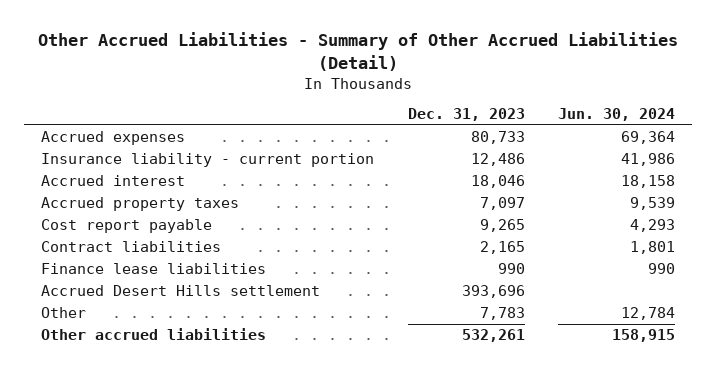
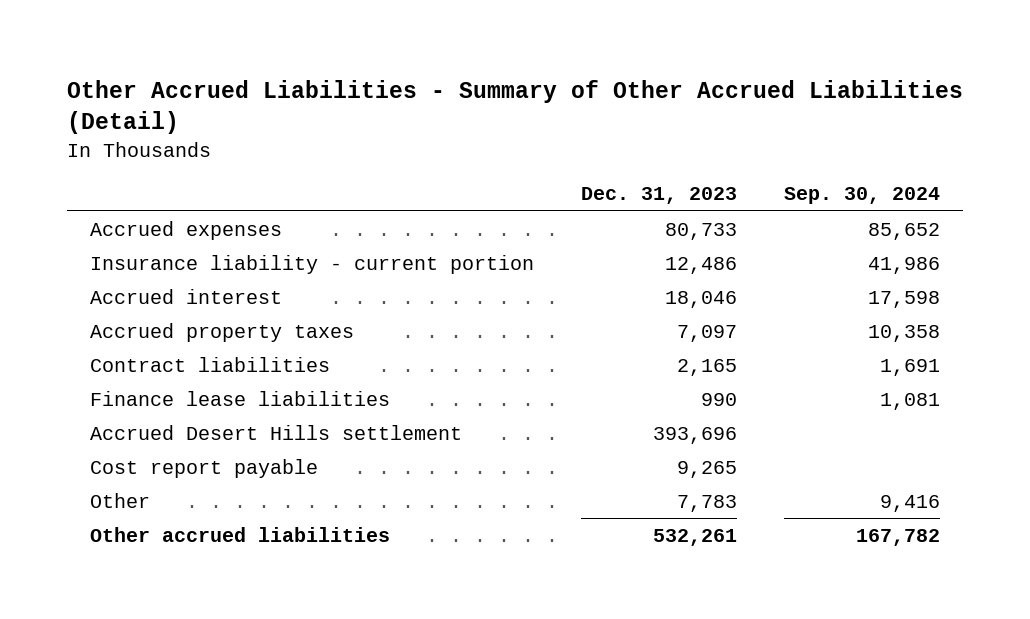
- | Dec. 31, 2023 | Jun. 30, 2024
+ | Dec. 31, 2023 | Sep. 30, 2024
moved down: Cost report payable | 9,265 |

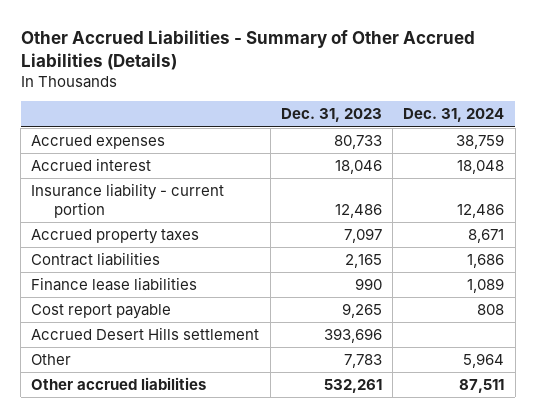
- Other Accrued Liabilities - Summary of Other Accrued Liabilities (Detail)
+ Other Accrued Liabilities - Summary of Other Accrued Liabilities (Details)
- | Dec. 31, 2023 | Sep. 30, 2024
+ | Dec. 31, 2023 | Dec. 31, 2024
moved down: Insurance liability - current portion | 12,486 | 12,486
moved down: Accrued Desert Hills settlement | 393,696 |

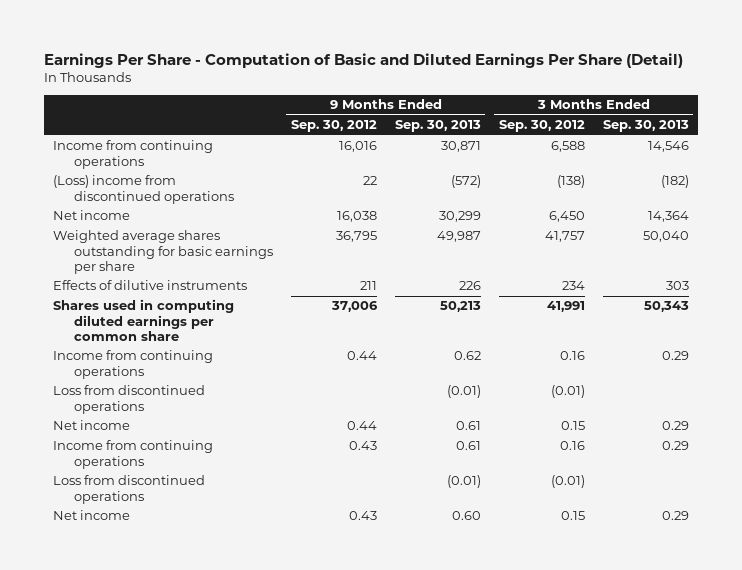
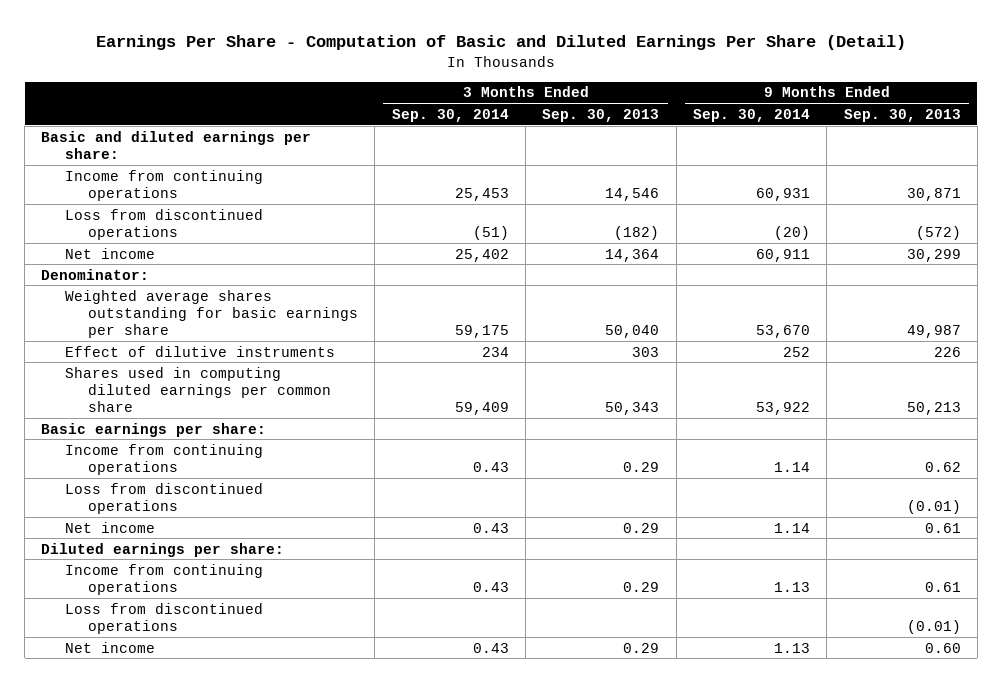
- | 9 Months Ended Sep. 30, 2012 | 9 Months Ended Sep. 30, 2013 | 3 Months Ended Sep. 30, 2012 | 3 Months Ended Sep. 30, 2013
+ | 3 Months Ended Sep. 30, 2014 | 3 Months Ended Sep. 30, 2013 | 9 Months Ended Sep. 30, 2014 | 9 Months Ended Sep. 30, 2013
+ Basic and diluted earnings per share:
- (Loss) income from discontinued operations | 22 | (572) | (138) | (182)
+ Loss from discontinued operations | (51) | (182) | (20) | (572)
+ Denominator:
- Effects of dilutive instruments | 211 | 226 | 234 | 303
+ Effect of dilutive instruments | 234 | 303 | 252 | 226
+ Basic earnings per share:
+ Diluted earnings per share:

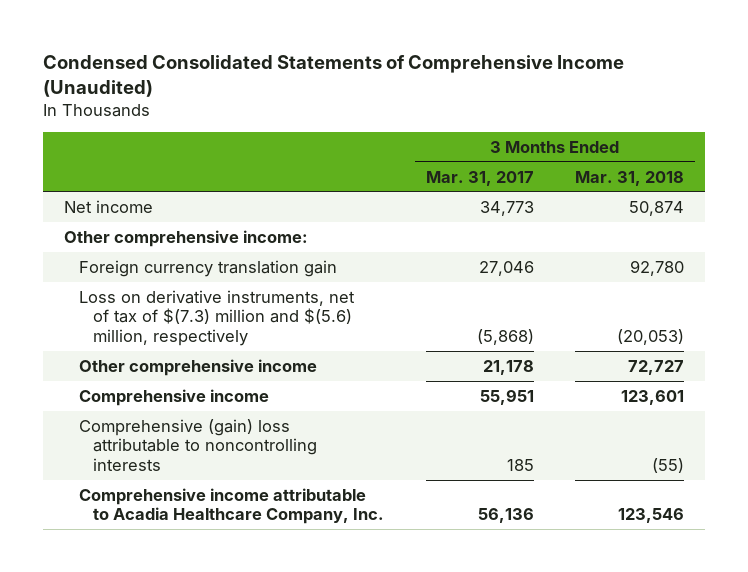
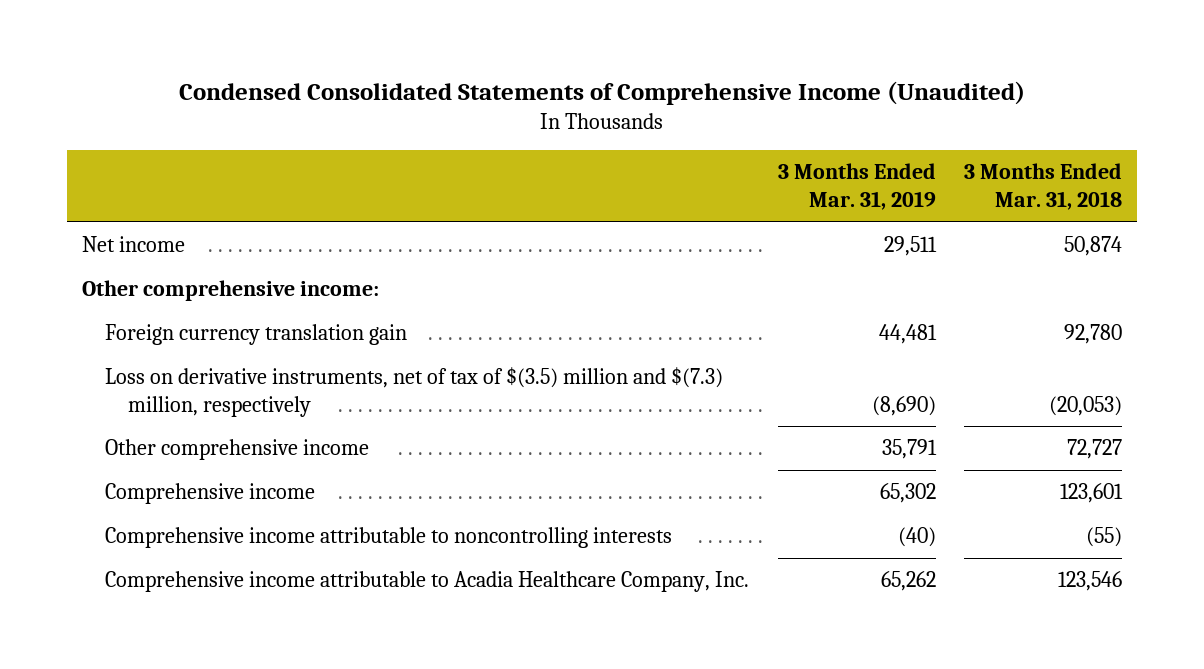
- | 3 Months Ended Mar. 31, 2017 | 3 Months Ended Mar. 31, 2018
+ | 3 Months Ended Mar. 31, 2019 | 3 Months Ended Mar. 31, 2018
- Loss on derivative instruments, net of tax of $(7.3) million and $(5.6) million, respectively | (5,868) | (20,053)
+ Loss on derivative instruments, net of tax of $(3.5) million and $(7.3) million, respectively | (8,690) | (20,053)
- Comprehensive (gain) loss attributable to noncontrolling interests | 185 | (55)
+ Comprehensive income attributable to noncontrolling interests | (40) | (55)

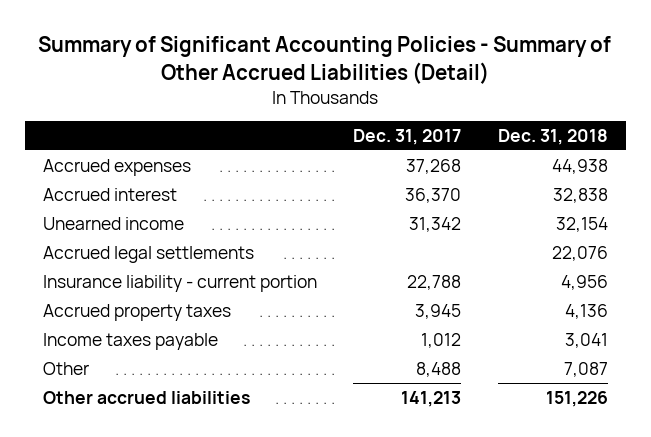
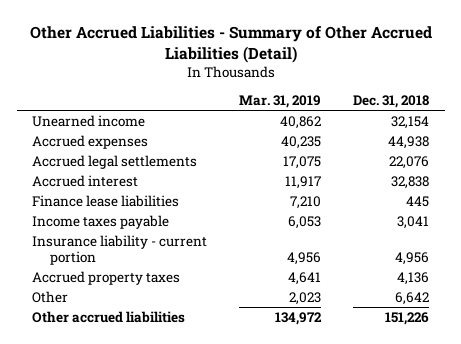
- Summary of Significant Accounting Policies - Summary of Other Accrued Liabilities (Detail)
+ Other Accrued Liabilities - Summary of Other Accrued Liabilities (Detail)
- | Dec. 31, 2017 | Dec. 31, 2018
+ | Mar. 31, 2019 | Dec. 31, 2018
moved down: Accrued expenses | 40,235 | 44,938
moved down: Accrued interest | 11,917 | 32,838
+ Finance lease liabilities | 7,210 | 445
moved up: Income taxes payable | 6,053 | 3,041
- Other | 8,488 | 7,087
+ Other | 2,023 | 6,642

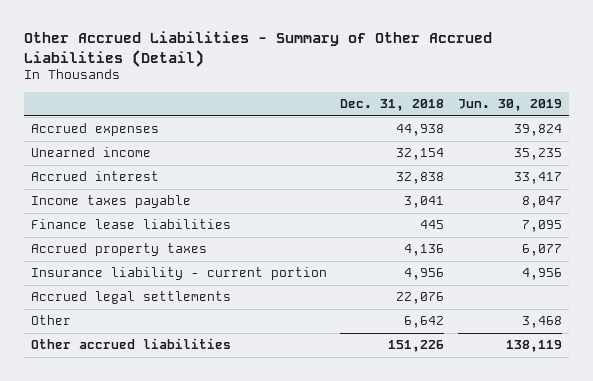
- | Mar. 31, 2019 | Dec. 31, 2018
+ | Dec. 31, 2018 | Jun. 30, 2019
moved down: Unearned income | 32,154 | 35,235
moved down: Finance lease liabilities | 445 | 7,095
moved down: Insurance liability - current portion | 4,956 | 4,956
moved down: Accrued legal settlements | 22,076 |

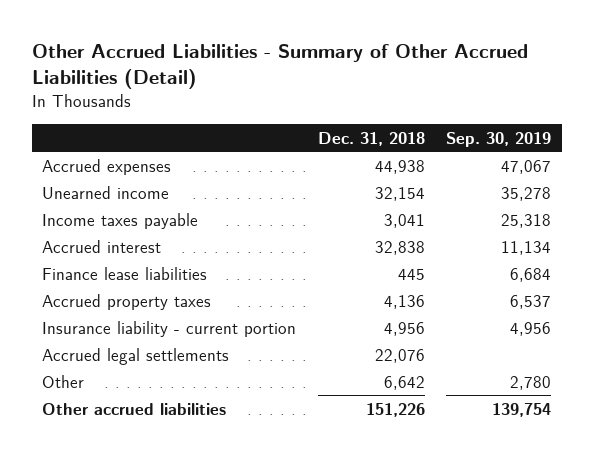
- | Dec. 31, 2018 | Jun. 30, 2019
+ | Dec. 31, 2018 | Sep. 30, 2019
moved down: Accrued interest | 32,838 | 11,134

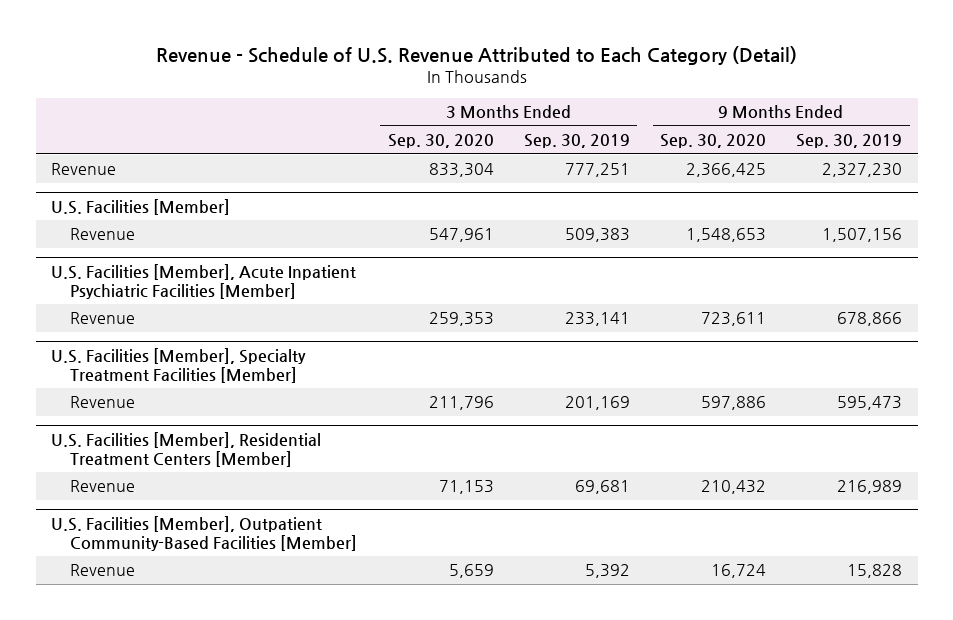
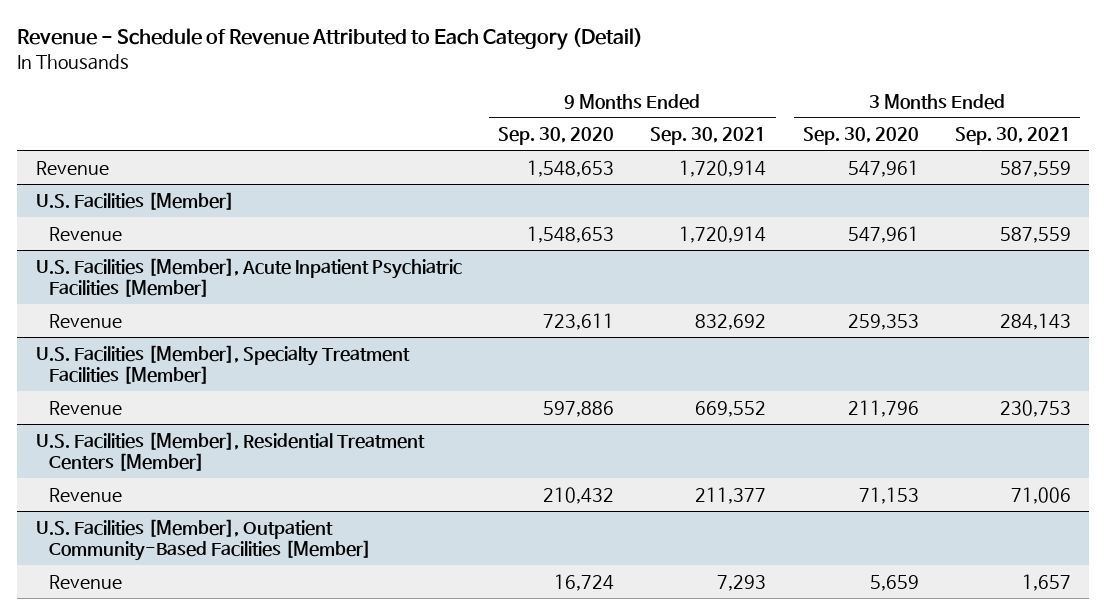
- Revenue - Schedule of U.S. Revenue Attributed to Each Category (Detail)
+ Revenue - Schedule of Revenue Attributed to Each Category (Detail)
- | 3 Months Ended Sep. 30, 2020 | 3 Months Ended Sep. 30, 2019 | 9 Months Ended Sep. 30, 2020 | 9 Months Ended Sep. 30, 2019
+ | 9 Months Ended Sep. 30, 2020 | 9 Months Ended Sep. 30, 2021 | 3 Months Ended Sep. 30, 2020 | 3 Months Ended Sep. 30, 2021
- Revenue | 833,304 | 777,251 | 2,366,425 | 2,327,230
+ Revenue | 1,548,653 | 1,720,914 | 547,961 | 587,559

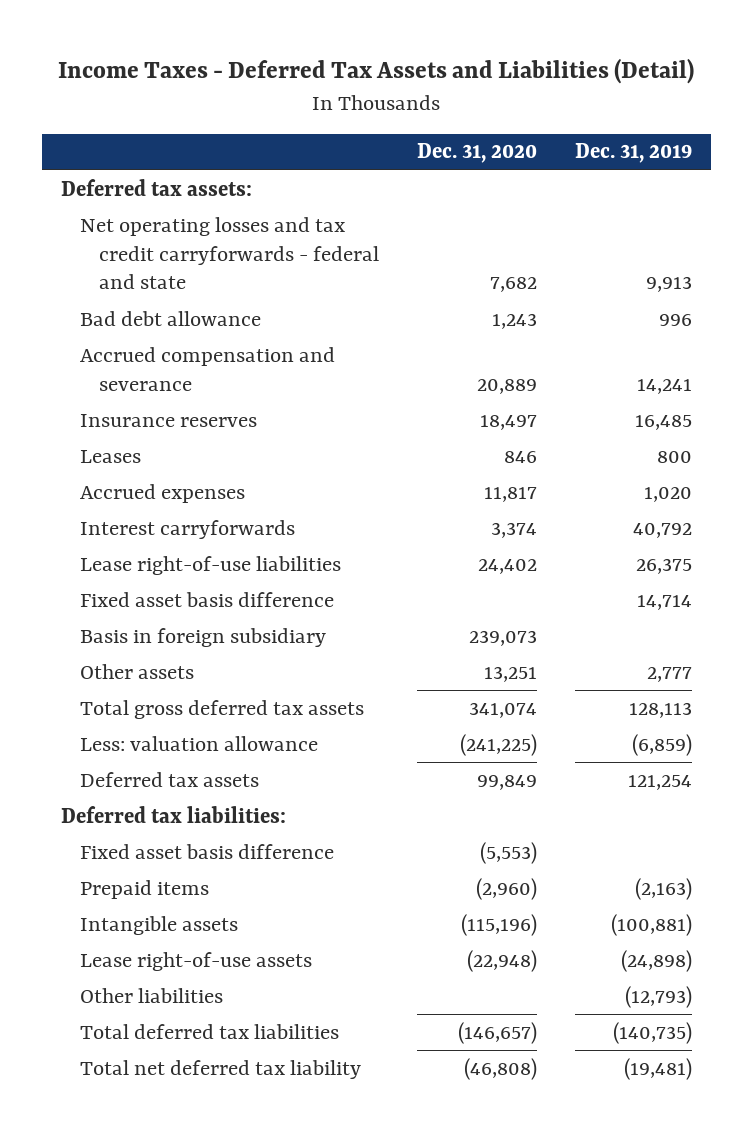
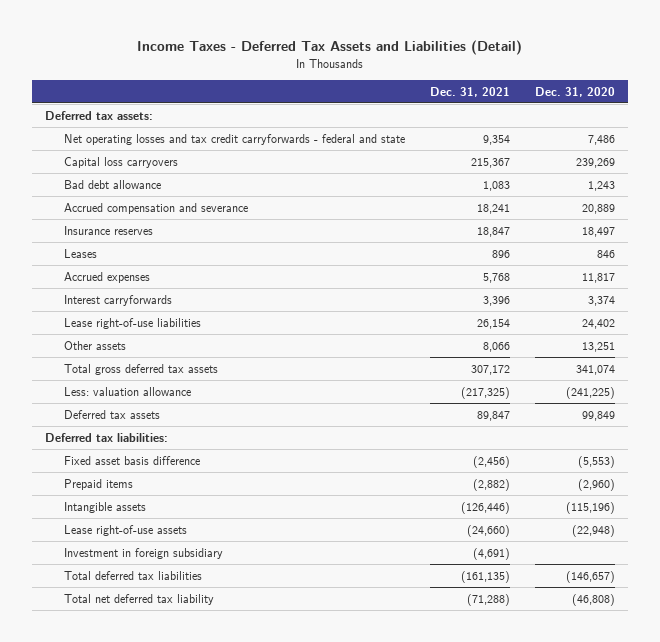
- | Dec. 31, 2020 | Dec. 31, 2019
+ | Dec. 31, 2021 | Dec. 31, 2020
- Net operating losses and tax credit carryforwards - federal and state | 7,682 | 9,913
+ Net operating losses and tax credit carryforwards - federal and state | 9,354 | 7,486
+ Capital loss carryovers | 215,367 | 239,269
- Fixed asset basis difference | | 14,714
- Basis in foreign subsidiary | 239,073 |
- Other liabilities | | (12,793)
+ Investment in foreign subsidiary | (4,691) |

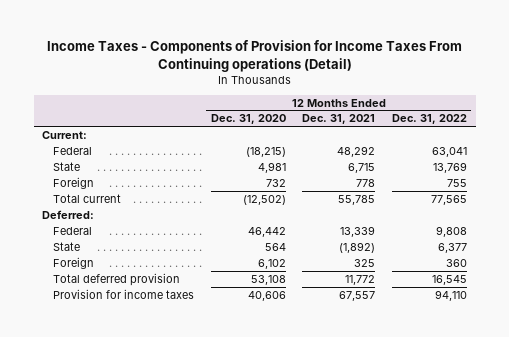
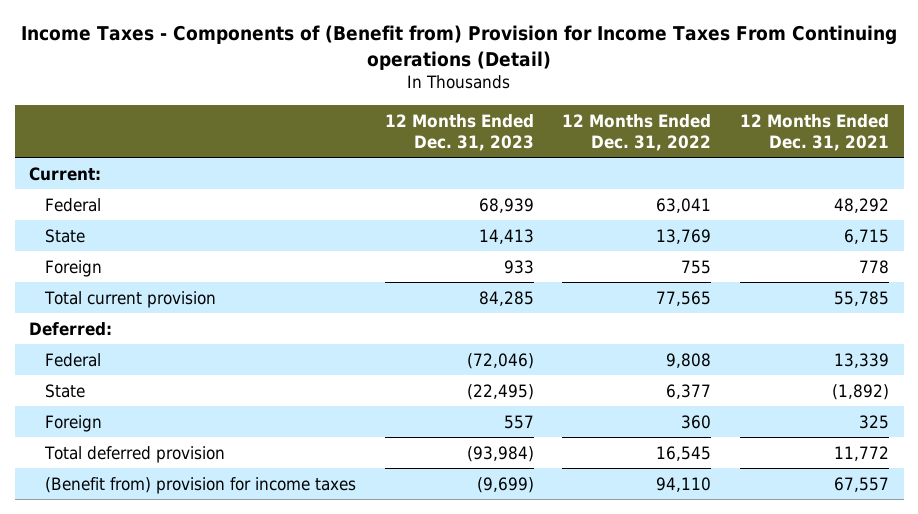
- Income Taxes - Components of Provision for Income Taxes From Continuing operations (Detail)
+ Income Taxes - Components of (Benefit from) Provision for Income Taxes From Continuing operations (Detail)
- | 12 Months Ended Dec. 31, 2020 | 12 Months Ended Dec. 31, 2021 | 12 Months Ended Dec. 31, 2022
+ | 12 Months Ended Dec. 31, 2023 | 12 Months Ended Dec. 31, 2022 | 12 Months Ended Dec. 31, 2021
- Total current | (12,502) | 55,785 | 77,565
+ Total current provision | 84,285 | 77,565 | 55,785
- Provision for income taxes | 40,606 | 67,557 | 94,110
+ (Benefit from) provision for income taxes | (9,699) | 94,110 | 67,557

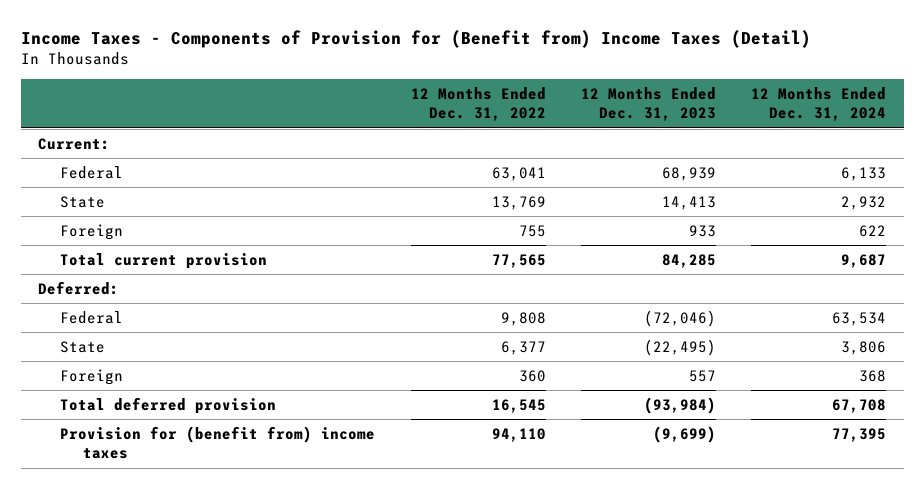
- Income Taxes - Components of (Benefit from) Provision for Income Taxes From Continuing operations (Detail)
+ Income Taxes - Components of Provision for (Benefit from) Income Taxes (Detail)
- | 12 Months Ended Dec. 31, 2023 | 12 Months Ended Dec. 31, 2022 | 12 Months Ended Dec. 31, 2021
+ | 12 Months Ended Dec. 31, 2022 | 12 Months Ended Dec. 31, 2023 | 12 Months Ended Dec. 31, 2024
- (Benefit from) provision for income taxes | (9,699) | 94,110 | 67,557
+ Provision for (benefit from) income taxes | 94,110 | (9,699) | 77,395

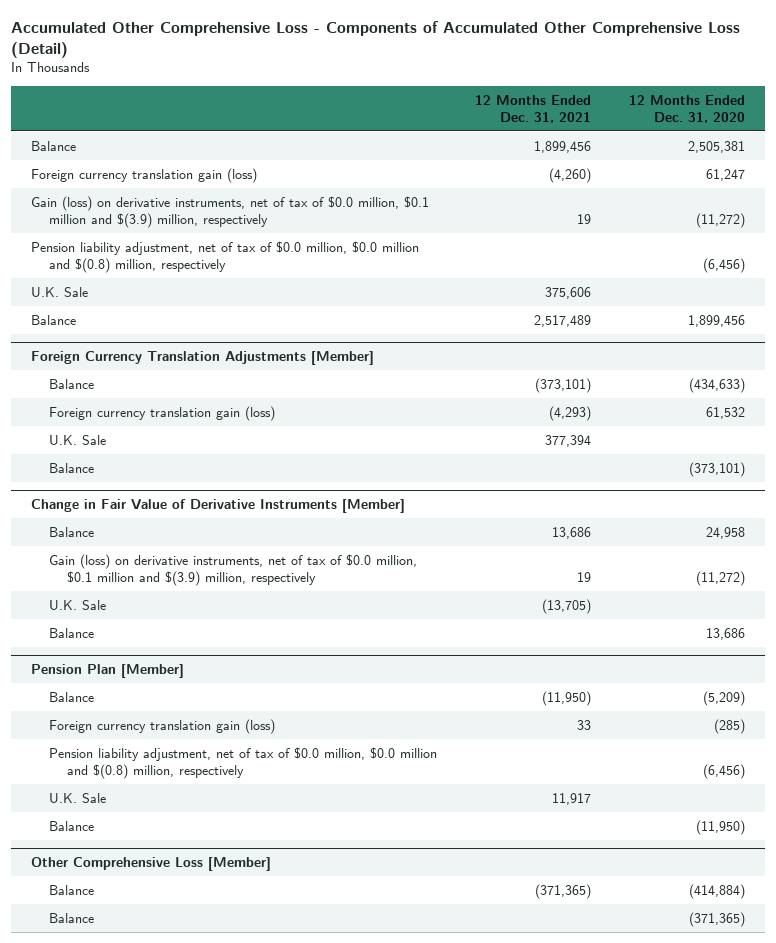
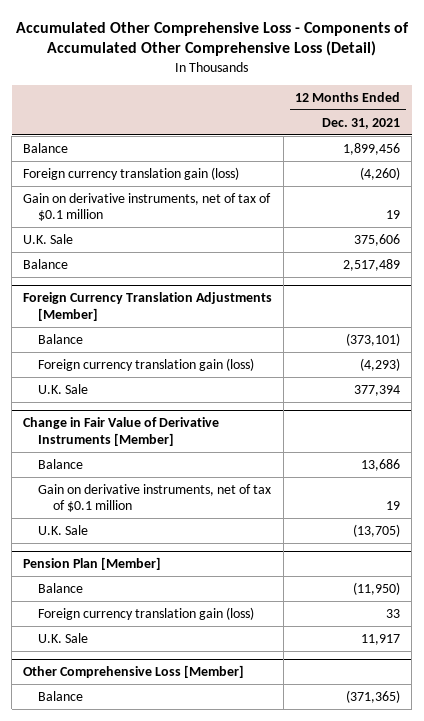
- | 12 Months Ended Dec. 31, 2021 | 12 Months Ended Dec. 31, 2020
+ | 12 Months Ended Dec. 31, 2021
- Gain (loss) on derivative instruments, net of tax of $0.0 million, $0.1 million and $(3.9) million, respectively | 19 | (11,272)
- Pension liability adjustment, net of tax of $0.0 million, $0.0 million and $(0.8) million, respectively | | (6,456)
+ Gain on derivative instruments, net of tax of $0.1 million | 19
@ Foreign Currency Translation Adjustments [Member]
- Balance | | (373,101)
@ Change in Fair Value of Derivative Instruments [Member]
- Gain (loss) on derivative instruments, net of tax of $0.0 million, $0.1 million and $(3.9) million, respectively | 19 | (11,272)
+ Gain on derivative instruments, net of tax of $0.1 million | 19
- Balance | | 13,686
@ Pension Plan [Member]
- Pension liability adjustment, net of tax of $0.0 million, $0.0 million and $(0.8) million, respectively | | (6,456)
- Balance | | (11,950)
@ Other Comprehensive Loss [Member]
- Balance | | (371,365)

